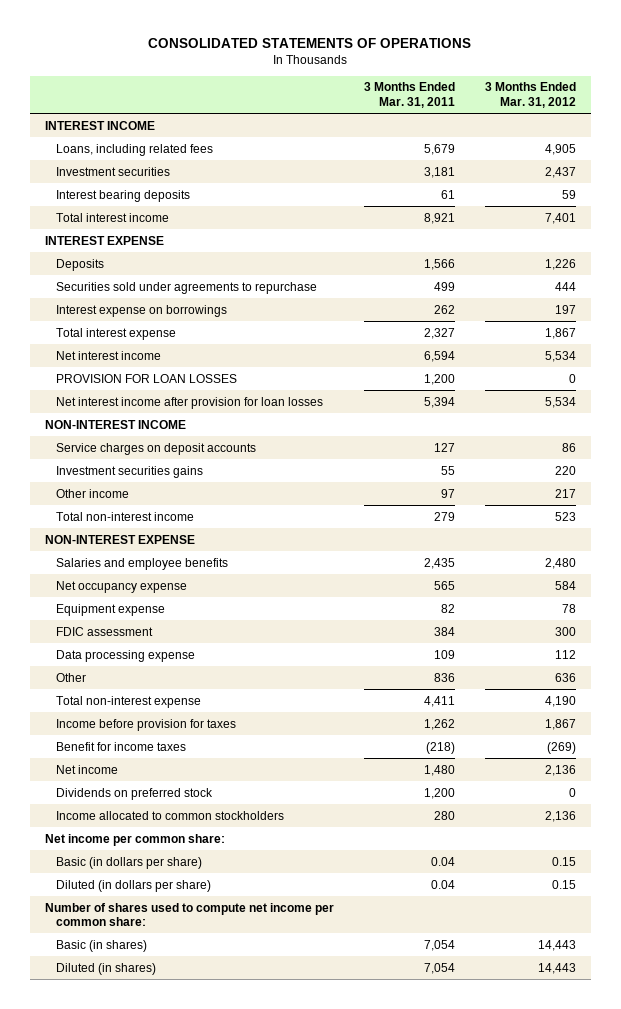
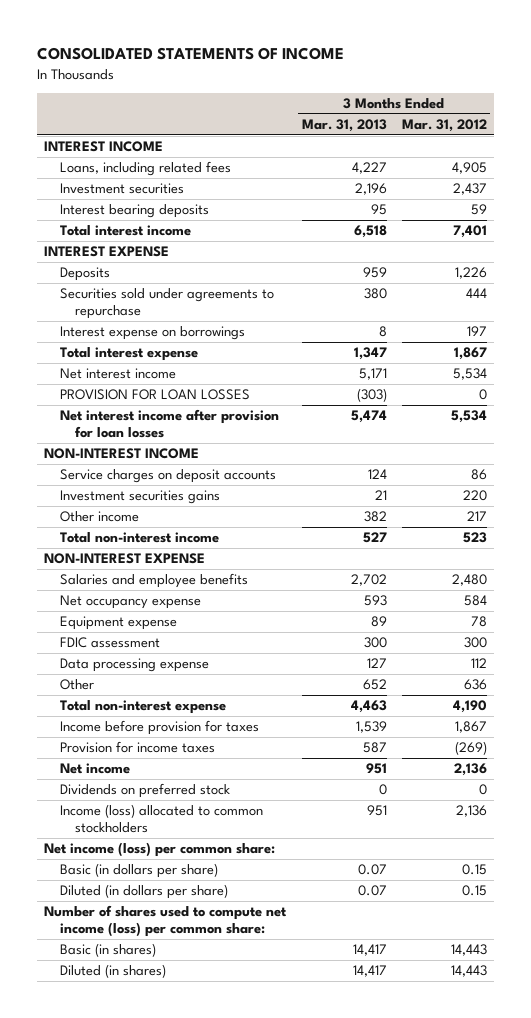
- CONSOLIDATED STATEMENTS OF OPERATIONS
+ CONSOLIDATED STATEMENTS OF INCOME
- | 3 Months Ended Mar. 31, 2011 | 3 Months Ended Mar. 31, 2012
+ | 3 Months Ended Mar. 31, 2013 | 3 Months Ended Mar. 31, 2012
- Benefit for income taxes | (218) | (269)
+ Provision for income taxes | 587 | (269)
- Income allocated to common stockholders | 280 | 2,136
- Net income per common share:
+ Income (loss) allocated to common stockholders | 951 | 2,136
+ Net income (loss) per common share:
- Number of shares used to compute net income per common share:
+ Number of shares used to compute net income (loss) per common share:

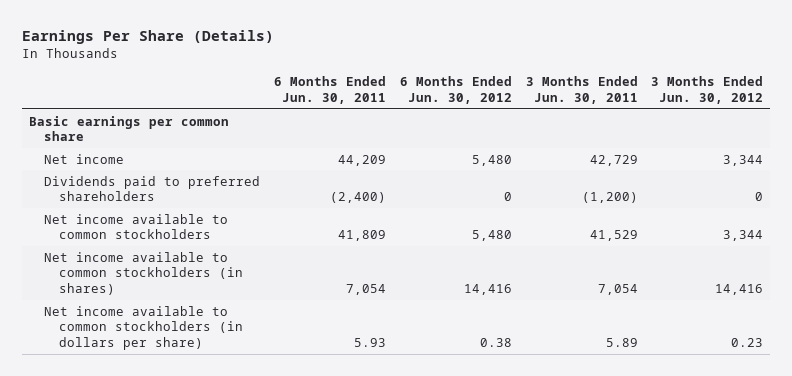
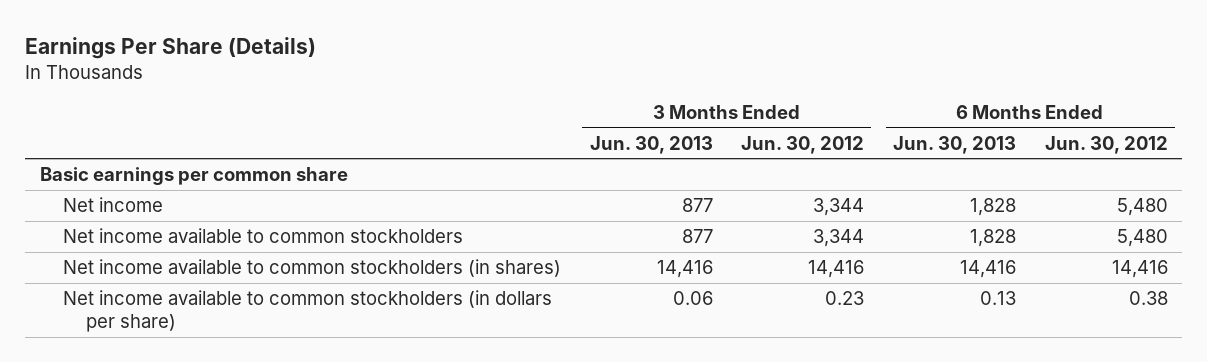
- | 6 Months Ended Jun. 30, 2011 | 6 Months Ended Jun. 30, 2012 | 3 Months Ended Jun. 30, 2011 | 3 Months Ended Jun. 30, 2012
+ | 3 Months Ended Jun. 30, 2013 | 3 Months Ended Jun. 30, 2012 | 6 Months Ended Jun. 30, 2013 | 6 Months Ended Jun. 30, 2012
- Dividends paid to preferred shareholders | (2,400) | 0 | (1,200) | 0

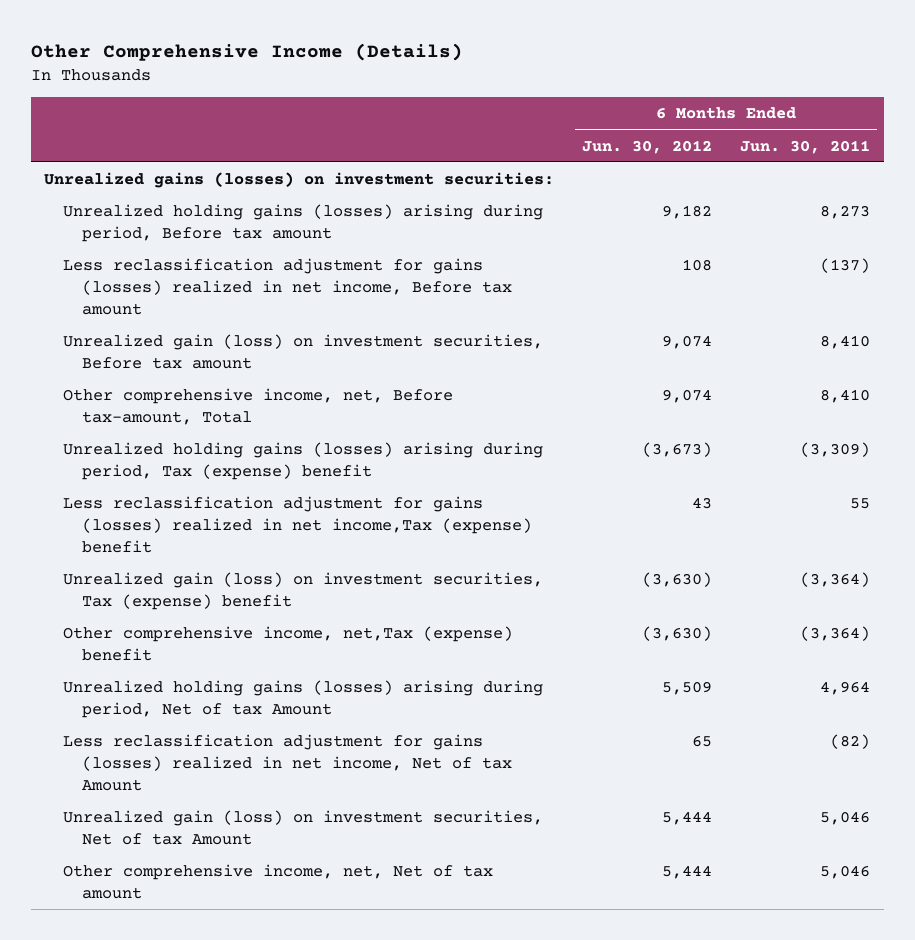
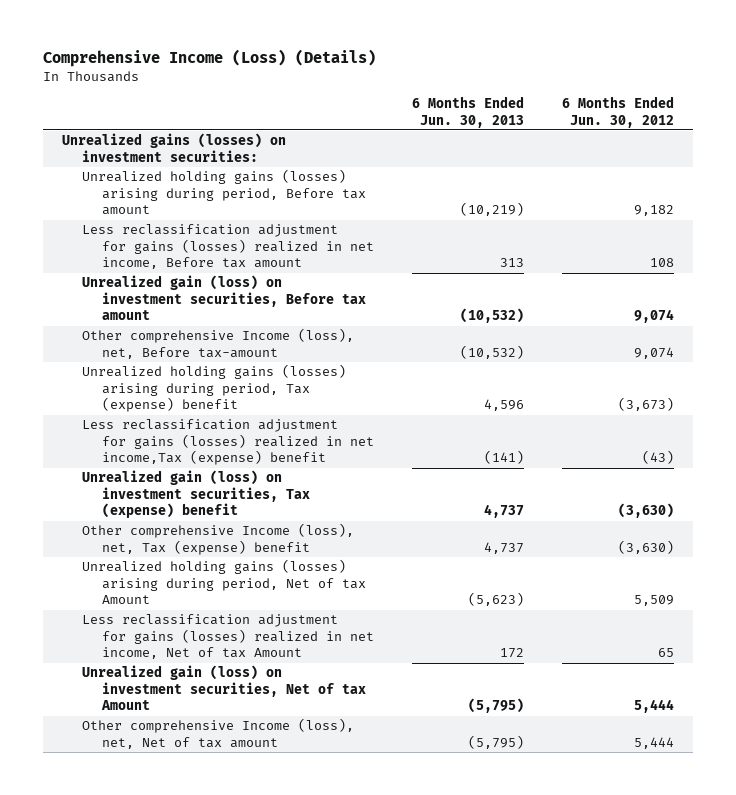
- Other Comprehensive Income (Details)
+ Comprehensive Income (Loss) (Details)
- | 6 Months Ended Jun. 30, 2012 | 6 Months Ended Jun. 30, 2011
+ | 6 Months Ended Jun. 30, 2013 | 6 Months Ended Jun. 30, 2012
- Other comprehensive income, net, Before tax-amount, Total | 9,074 | 8,410
+ Other comprehensive Income (loss), net, Before tax-amount | (10,532) | 9,074
- Less reclassification adjustment for gains (losses) realized in net income,Tax (expense) benefit | 43 | 55
+ Less reclassification adjustment for gains (losses) realized in net income,Tax (expense) benefit | (141) | (43)
- Other comprehensive income, net,Tax (expense) benefit | (3,630) | (3,364)
+ Other comprehensive Income (loss), net, Tax (expense) benefit | 4,737 | (3,630)
- Other comprehensive income, net, Net of tax amount | 5,444 | 5,046
+ Other comprehensive Income (loss), net, Net of tax amount | (5,795) | 5,444

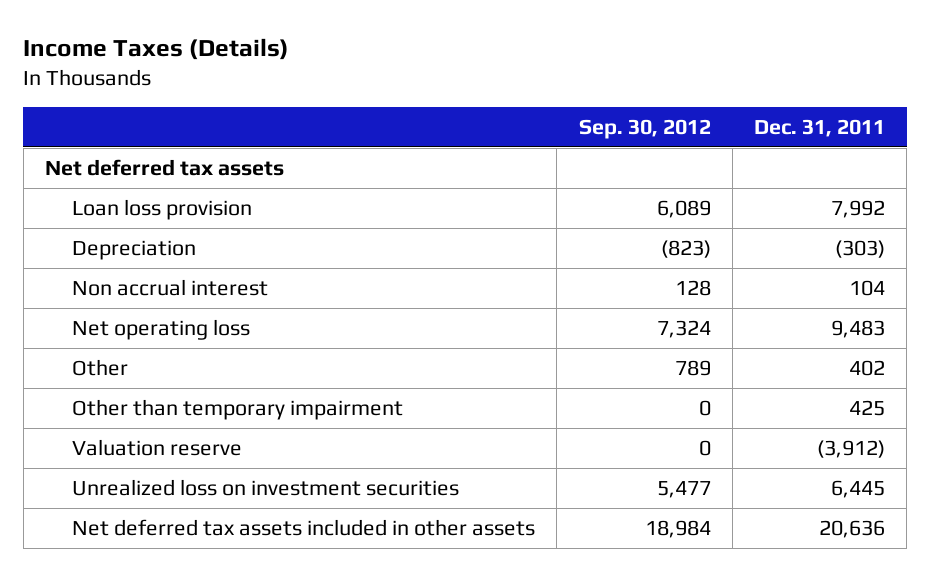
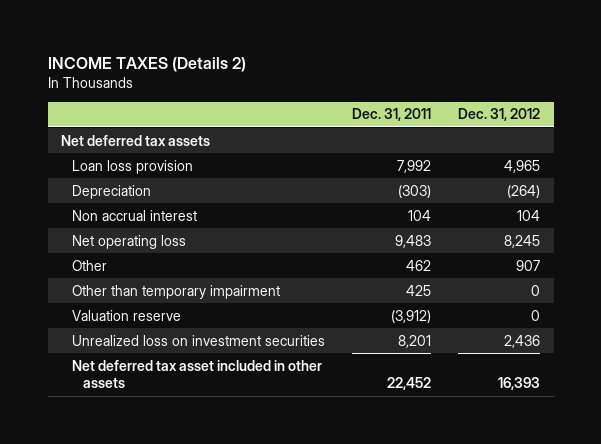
- Income Taxes (Details)
+ INCOME TAXES (Details 2)
- | Sep. 30, 2012 | Dec. 31, 2011
+ | Dec. 31, 2011 | Dec. 31, 2012
- Other | 789 | 402
+ Other | 462 | 907
- Unrealized loss on investment securities | 5,477 | 6,445
- Net deferred tax assets included in other assets | 18,984 | 20,636
+ Unrealized loss on investment securities | 8,201 | 2,436
+ Net deferred tax asset included in other assets | 22,452 | 16,393

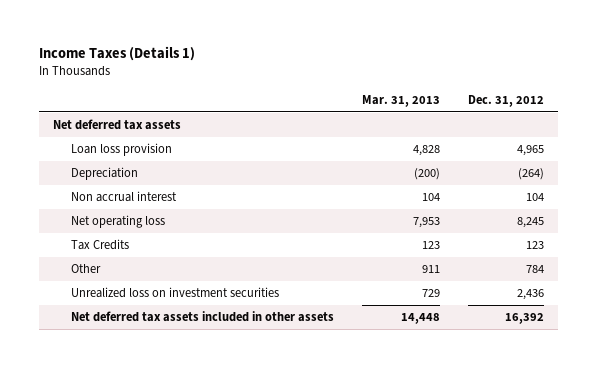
- INCOME TAXES (Details 2)
+ Income Taxes (Details 1)
- | Dec. 31, 2011 | Dec. 31, 2012
+ | Mar. 31, 2013 | Dec. 31, 2012
- Other | 462 | 907
- Other than temporary impairment | 425 | 0
- Valuation reserve | (3,912) | 0
+ Tax Credits | 123 | 123
+ Other | 911 | 784
- Net deferred tax asset included in other assets | 22,452 | 16,393
+ Net deferred tax assets included in other assets | 14,448 | 16,392

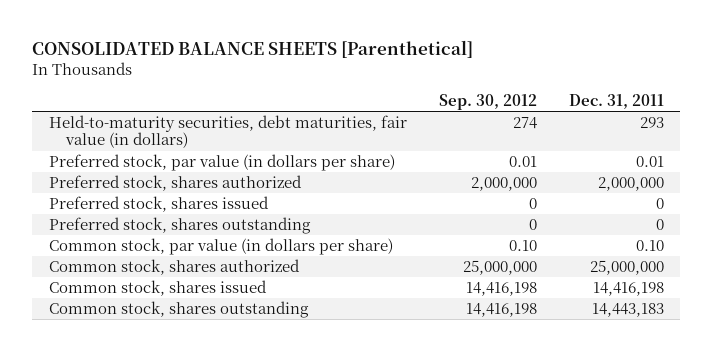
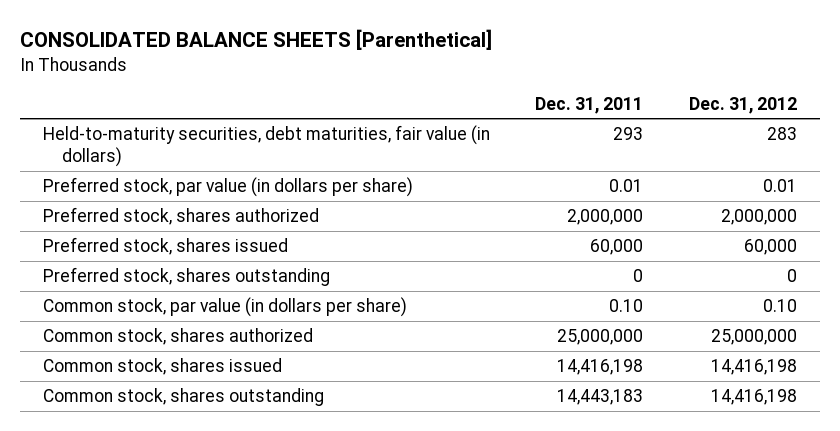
- | Sep. 30, 2012 | Dec. 31, 2011
+ | Dec. 31, 2011 | Dec. 31, 2012
- Preferred stock, shares issued | 0 | 0
+ Preferred stock, shares issued | 60,000 | 60,000

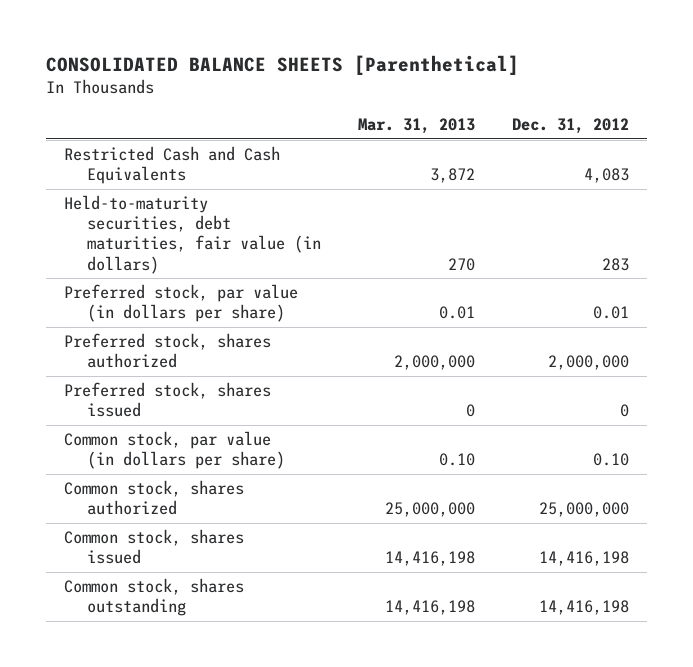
- | Dec. 31, 2011 | Dec. 31, 2012
+ | Mar. 31, 2013 | Dec. 31, 2012
+ Restricted Cash and Cash Equivalents | 3,872 | 4,083
- Preferred stock, shares issued | 60,000 | 60,000
- Preferred stock, shares outstanding | 0 | 0
+ Preferred stock, shares issued | 0 | 0

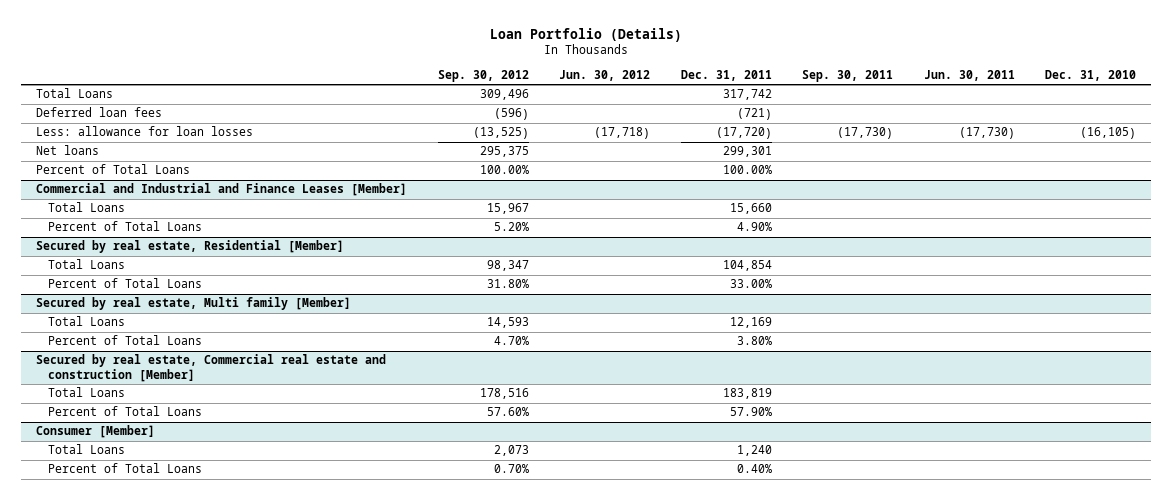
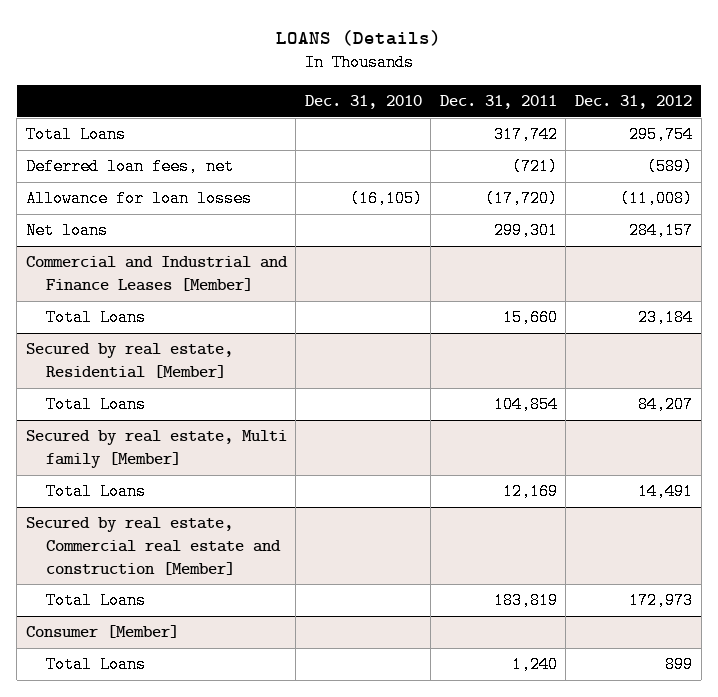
- Loan Portfolio (Details)
+ LOANS (Details)
- | Sep. 30, 2012 | Jun. 30, 2012 | Dec. 31, 2011 | Sep. 30, 2011 | Jun. 30, 2011 | Dec. 31, 2010
+ | Dec. 31, 2010 | Dec. 31, 2011 | Dec. 31, 2012
- Deferred loan fees | (596) | | (721) | | |
- Less: allowance for loan losses | (13,525) | (17,718) | (17,720) | (17,730) | (17,730) | (16,105)
+ Deferred loan fees, net | | (721) | (589)
+ Allowance for loan losses | (16,105) | (17,720) | (11,008)
- Percent of Total Loans | 100.00% | | 100.00% | | |
@ Commercial and Industrial and Finance Leases [Member]
- Percent of Total Loans | 5.20% | | 4.90% | | |
@ Secured by real estate, Residential [Member]
- Percent of Total Loans | 31.80% | | 33.00% | | |
@ Secured by real estate, Multi family [Member]
- Percent of Total Loans | 4.70% | | 3.80% | | |
@ Secured by real estate, Commercial real estate and construction [Member]
- Percent of Total Loans | 57.60% | | 57.90% | | |
@ Consumer [Member]
- Percent of Total Loans | 0.70% | | 0.40% | | |

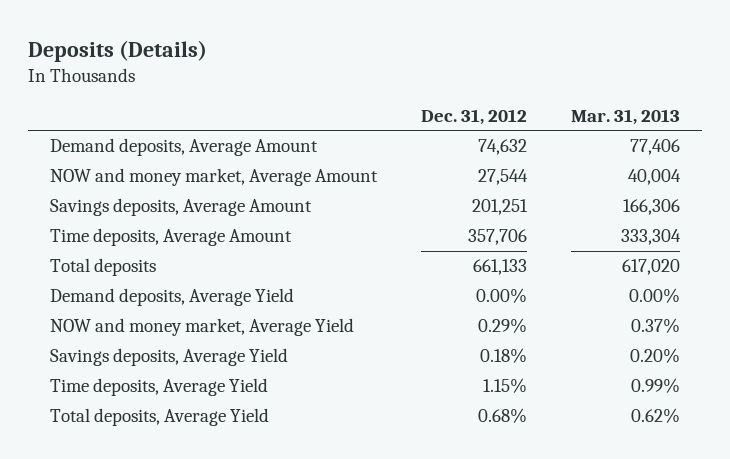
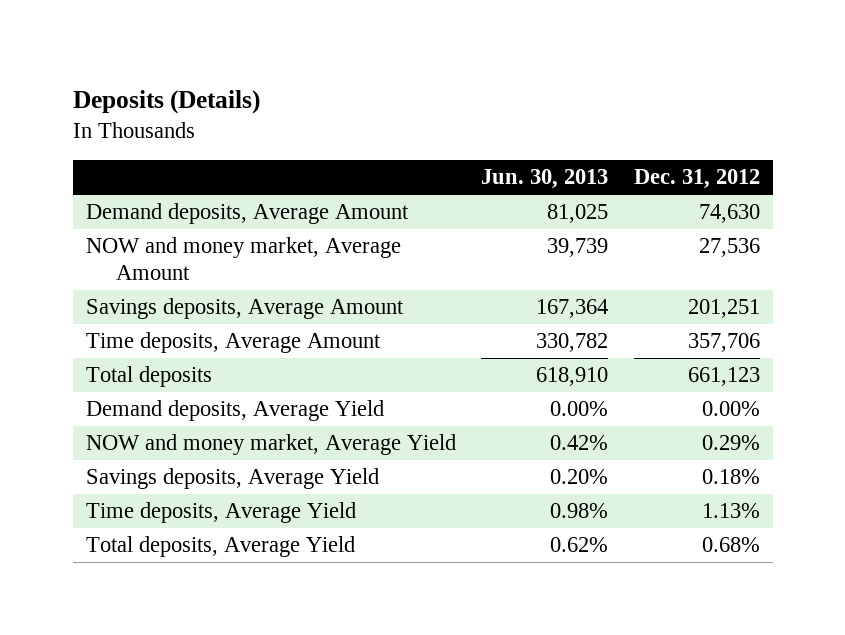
- | Dec. 31, 2012 | Mar. 31, 2013
+ | Jun. 30, 2013 | Dec. 31, 2012
- Demand deposits, Average Amount | 74,632 | 77,406
- NOW and money market, Average Amount | 27,544 | 40,004
+ Demand deposits, Average Amount | 81,025 | 74,630
+ NOW and money market, Average Amount | 39,739 | 27,536
- Total deposits | 661,133 | 617,020
+ Total deposits | 618,910 | 661,123
- Time deposits, Average Yield | 1.15% | 0.99%
+ Time deposits, Average Yield | 0.98% | 1.13%

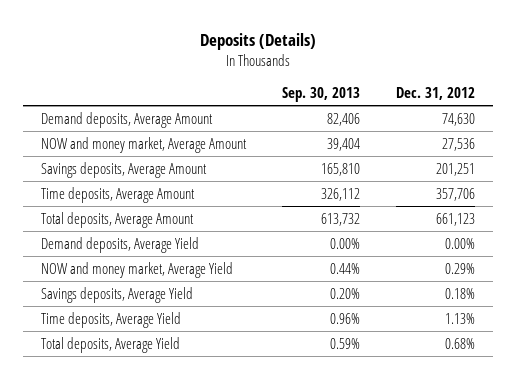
- | Jun. 30, 2013 | Dec. 31, 2012
+ | Sep. 30, 2013 | Dec. 31, 2012
- Total deposits | 618,910 | 661,123
+ Total deposits, Average Amount | 613,732 | 661,123

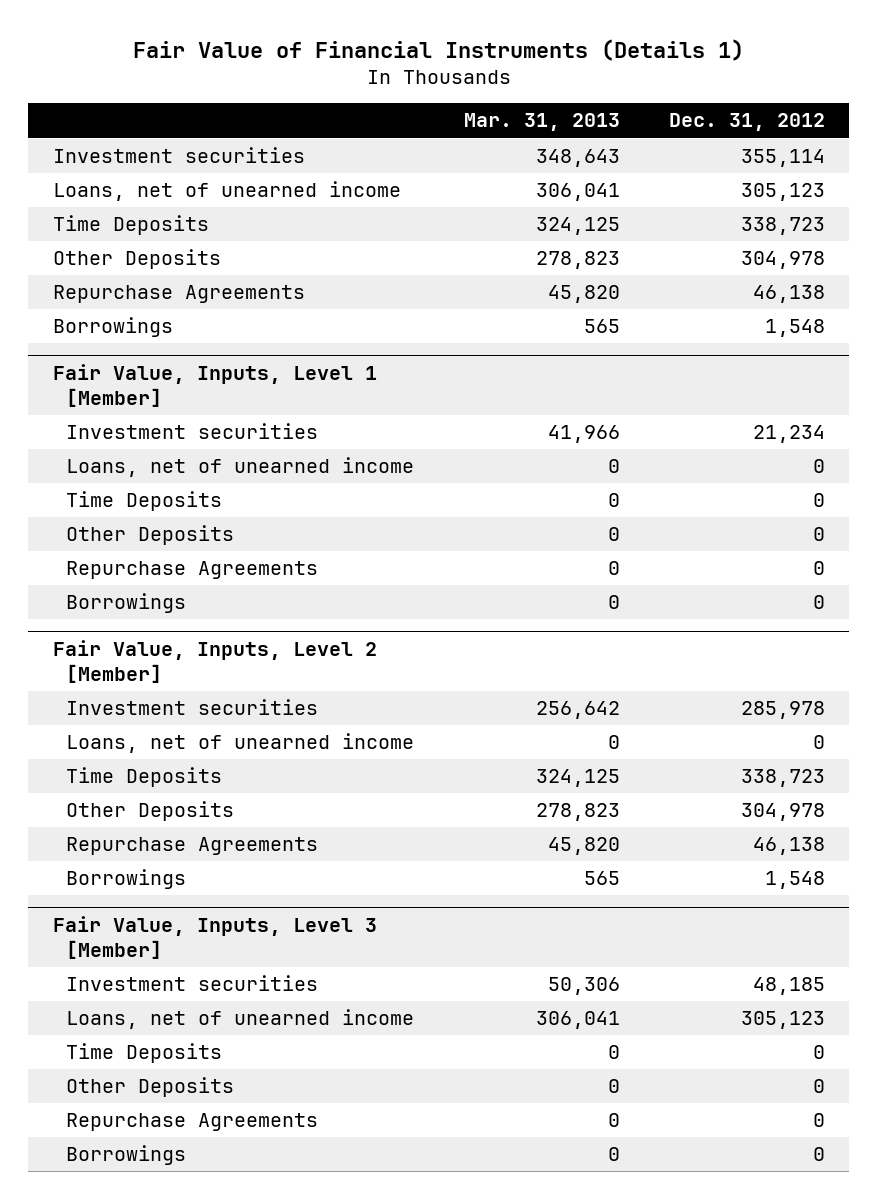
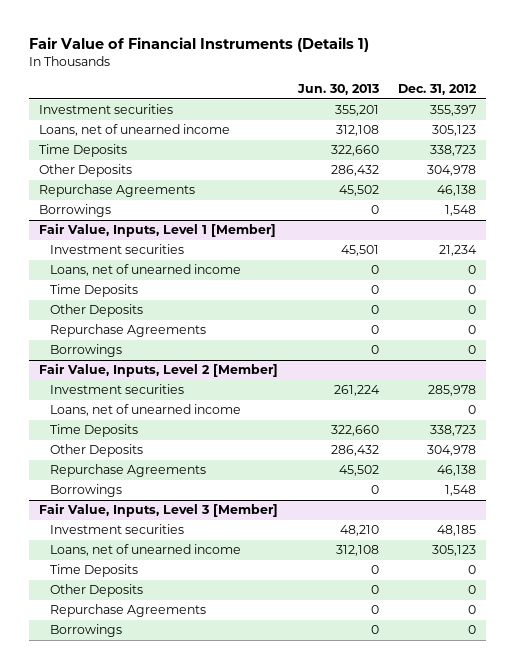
- | Mar. 31, 2013 | Dec. 31, 2012
+ | Jun. 30, 2013 | Dec. 31, 2012
- Investment securities | 348,643 | 355,114
+ Investment securities | 355,201 | 355,397

